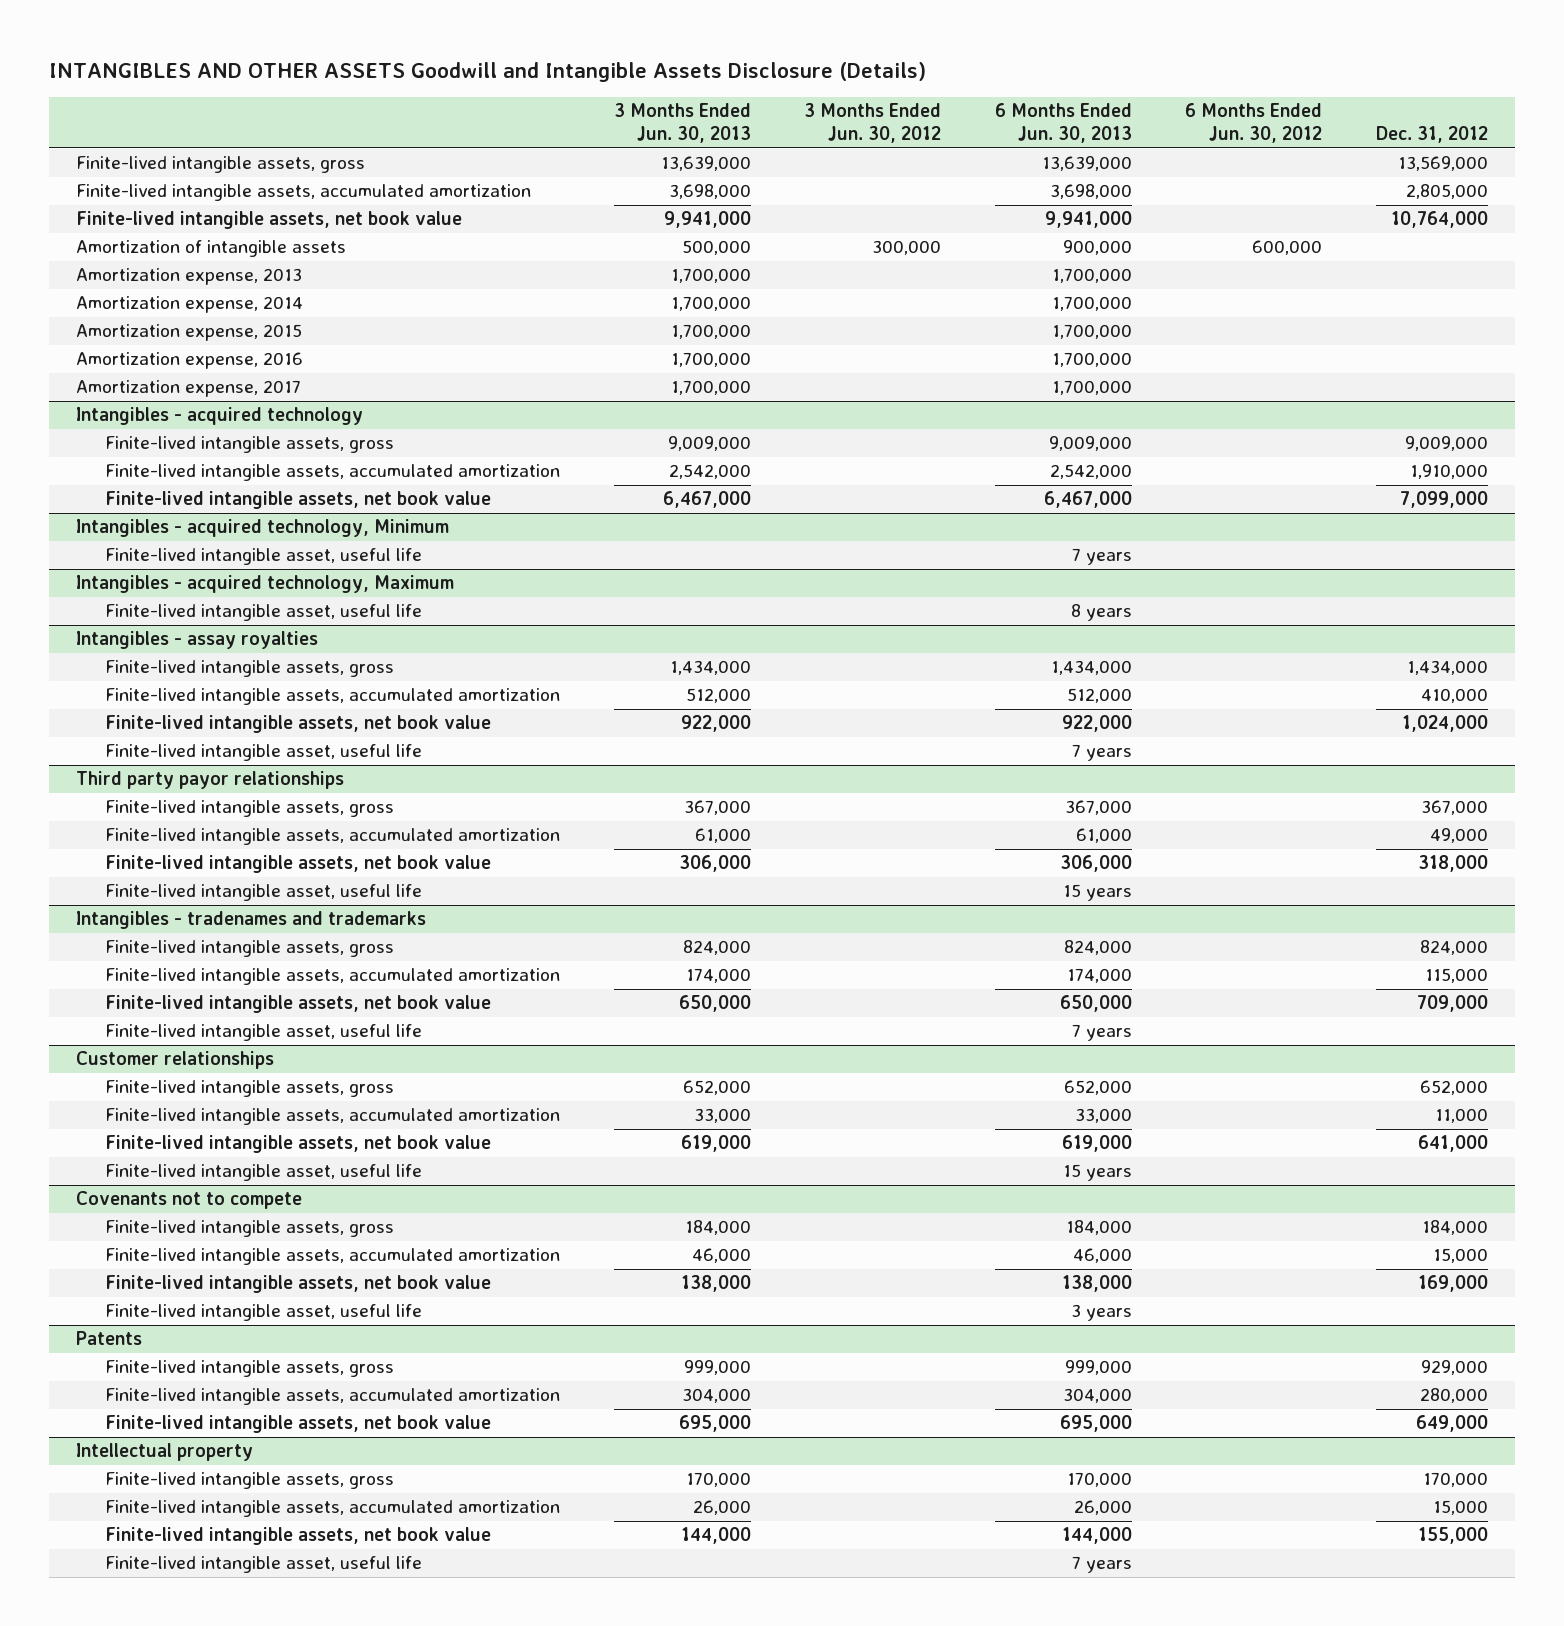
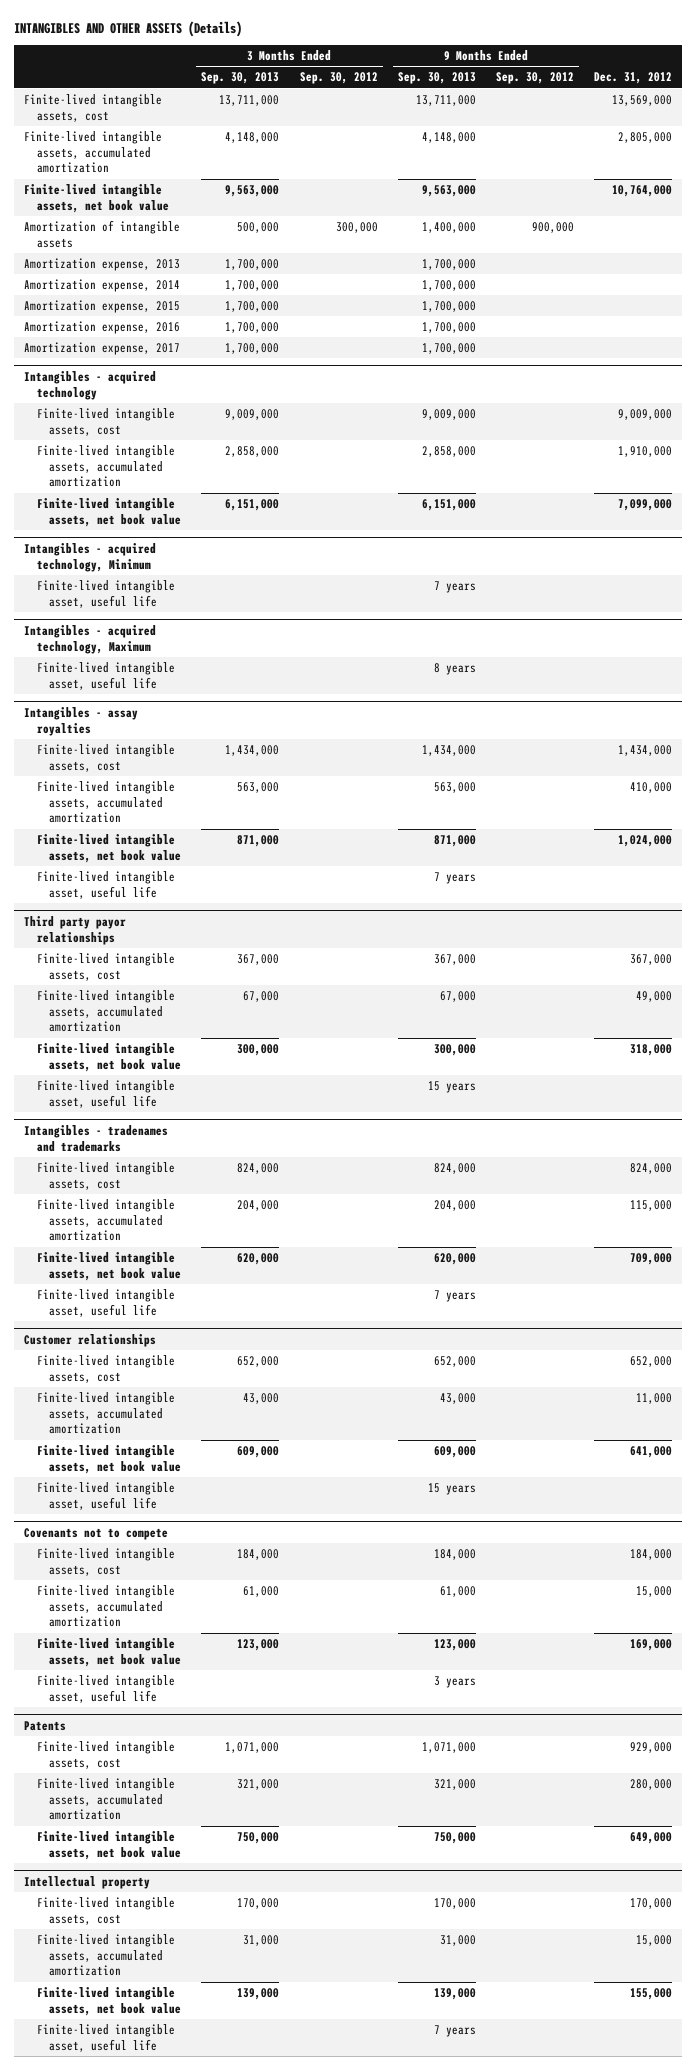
- INTANGIBLES AND OTHER ASSETS Goodwill and Intangible Assets Disclosure (Details)
+ INTANGIBLES AND OTHER ASSETS (Details)
- | 3 Months Ended Jun. 30, 2013 | 3 Months Ended Jun. 30, 2012 | 6 Months Ended Jun. 30, 2013 | 6 Months Ended Jun. 30, 2012 | Dec. 31, 2012
+ | 3 Months Ended Sep. 30, 2013 | 3 Months Ended Sep. 30, 2012 | 9 Months Ended Sep. 30, 2013 | 9 Months Ended Sep. 30, 2012 | Dec. 31, 2012
- Finite-lived intangible assets, gross | 13,639,000 | | 13,639,000 | | 13,569,000
+ Finite-lived intangible assets, cost | 13,711,000 | | 13,711,000 | | 13,569,000
@ Intangibles - acquired technology
- Finite-lived intangible assets, gross | 9,009,000 | | 9,009,000 | | 9,009,000
+ Finite-lived intangible assets, cost | 9,009,000 | | 9,009,000 | | 9,009,000
@ Intangibles - assay royalties
- Finite-lived intangible assets, gross | 1,434,000 | | 1,434,000 | | 1,434,000
+ Finite-lived intangible assets, cost | 1,434,000 | | 1,434,000 | | 1,434,000
@ Third party payor relationships
- Finite-lived intangible assets, gross | 367,000 | | 367,000 | | 367,000
+ Finite-lived intangible assets, cost | 367,000 | | 367,000 | | 367,000
@ Intangibles - tradenames and trademarks
- Finite-lived intangible assets, gross | 824,000 | | 824,000 | | 824,000
+ Finite-lived intangible assets, cost | 824,000 | | 824,000 | | 824,000
@ Customer relationships
- Finite-lived intangible assets, gross | 652,000 | | 652,000 | | 652,000
+ Finite-lived intangible assets, cost | 652,000 | | 652,000 | | 652,000
@ Covenants not to compete
- Finite-lived intangible assets, gross | 184,000 | | 184,000 | | 184,000
+ Finite-lived intangible assets, cost | 184,000 | | 184,000 | | 184,000
@ Patents
- Finite-lived intangible assets, gross | 999,000 | | 999,000 | | 929,000
+ Finite-lived intangible assets, cost | 1,071,000 | | 1,071,000 | | 929,000
@ Intellectual property
- Finite-lived intangible assets, gross | 170,000 | | 170,000 | | 170,000
+ Finite-lived intangible assets, cost | 170,000 | | 170,000 | | 170,000

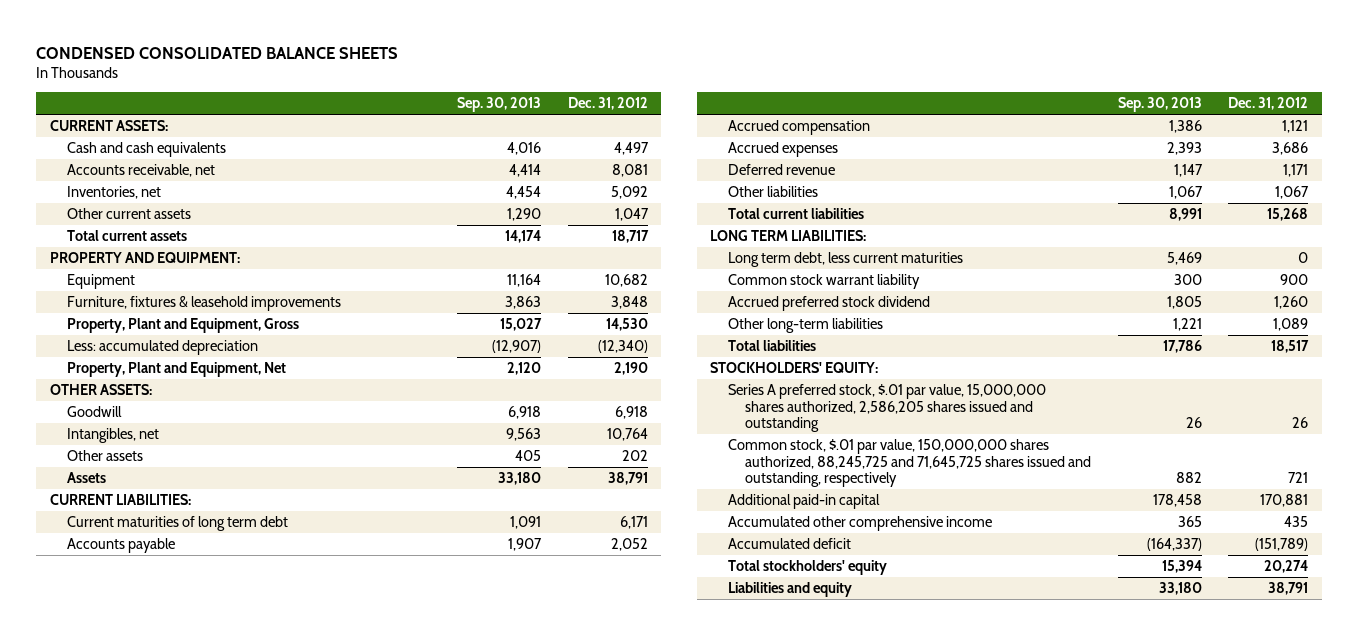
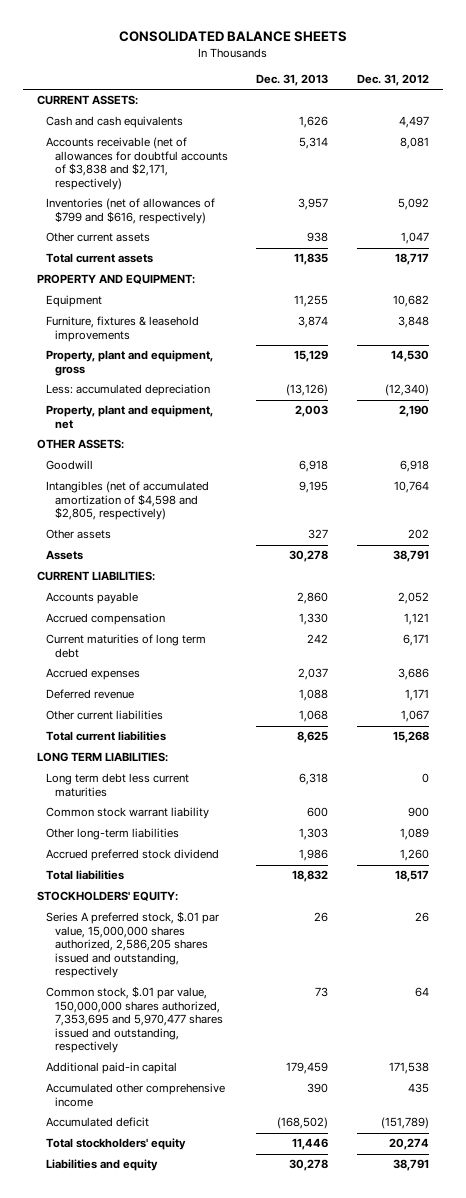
- CONDENSED CONSOLIDATED BALANCE SHEETS
+ CONSOLIDATED BALANCE SHEETS
- | Sep. 30, 2013 | Dec. 31, 2012
+ | Dec. 31, 2013 | Dec. 31, 2012
- Accounts receivable, net | 4,414 | 8,081
- Inventories, net | 4,454 | 5,092
+ Accounts receivable (net of allowances for doubtful accounts of $3,838 and $2,171, respectively) | 5,314 | 8,081
+ Inventories (net of allowances of $799 and $616, respectively) | 3,957 | 5,092
- Property, Plant and Equipment, Gross | 15,027 | 14,530
+ Property, plant and equipment, gross | 15,129 | 14,530
- Property, Plant and Equipment, Net | 2,120 | 2,190
+ Property, plant and equipment, net | 2,003 | 2,190
- Intangibles, net | 9,563 | 10,764
+ Intangibles (net of accumulated amortization of $4,598 and $2,805, respectively) | 9,195 | 10,764
moved down: Current maturities of long term debt | 242 | 6,171
- Other liabilities | 1,067 | 1,067
+ Other current liabilities | 1,068 | 1,067
- Long term debt, less current maturities | 5,469 | 0
+ Long term debt less current maturities | 6,318 | 0
moved down: Accrued preferred stock dividend | 1,986 | 1,260
- Series A preferred stock, $.01 par value, 15,000,000 shares authorized, 2,586,205 shares issued and outstanding | 26 | 26
- Common stock, $.01 par value, 150,000,000 shares authorized, 88,245,725 and 71,645,725 shares issued and outstanding, respectively | 882 | 721
- Additional paid-in capital | 178,458 | 170,881
+ Series A preferred stock, $.01 par value, 15,000,000 shares authorized, 2,586,205 shares issued and outstanding, respectively | 26 | 26
+ Common stock, $.01 par value, 150,000,000 shares authorized, 7,353,695 and 5,970,477 shares issued and outstanding, respectively | 73 | 64
+ Additional paid-in capital | 179,459 | 171,538

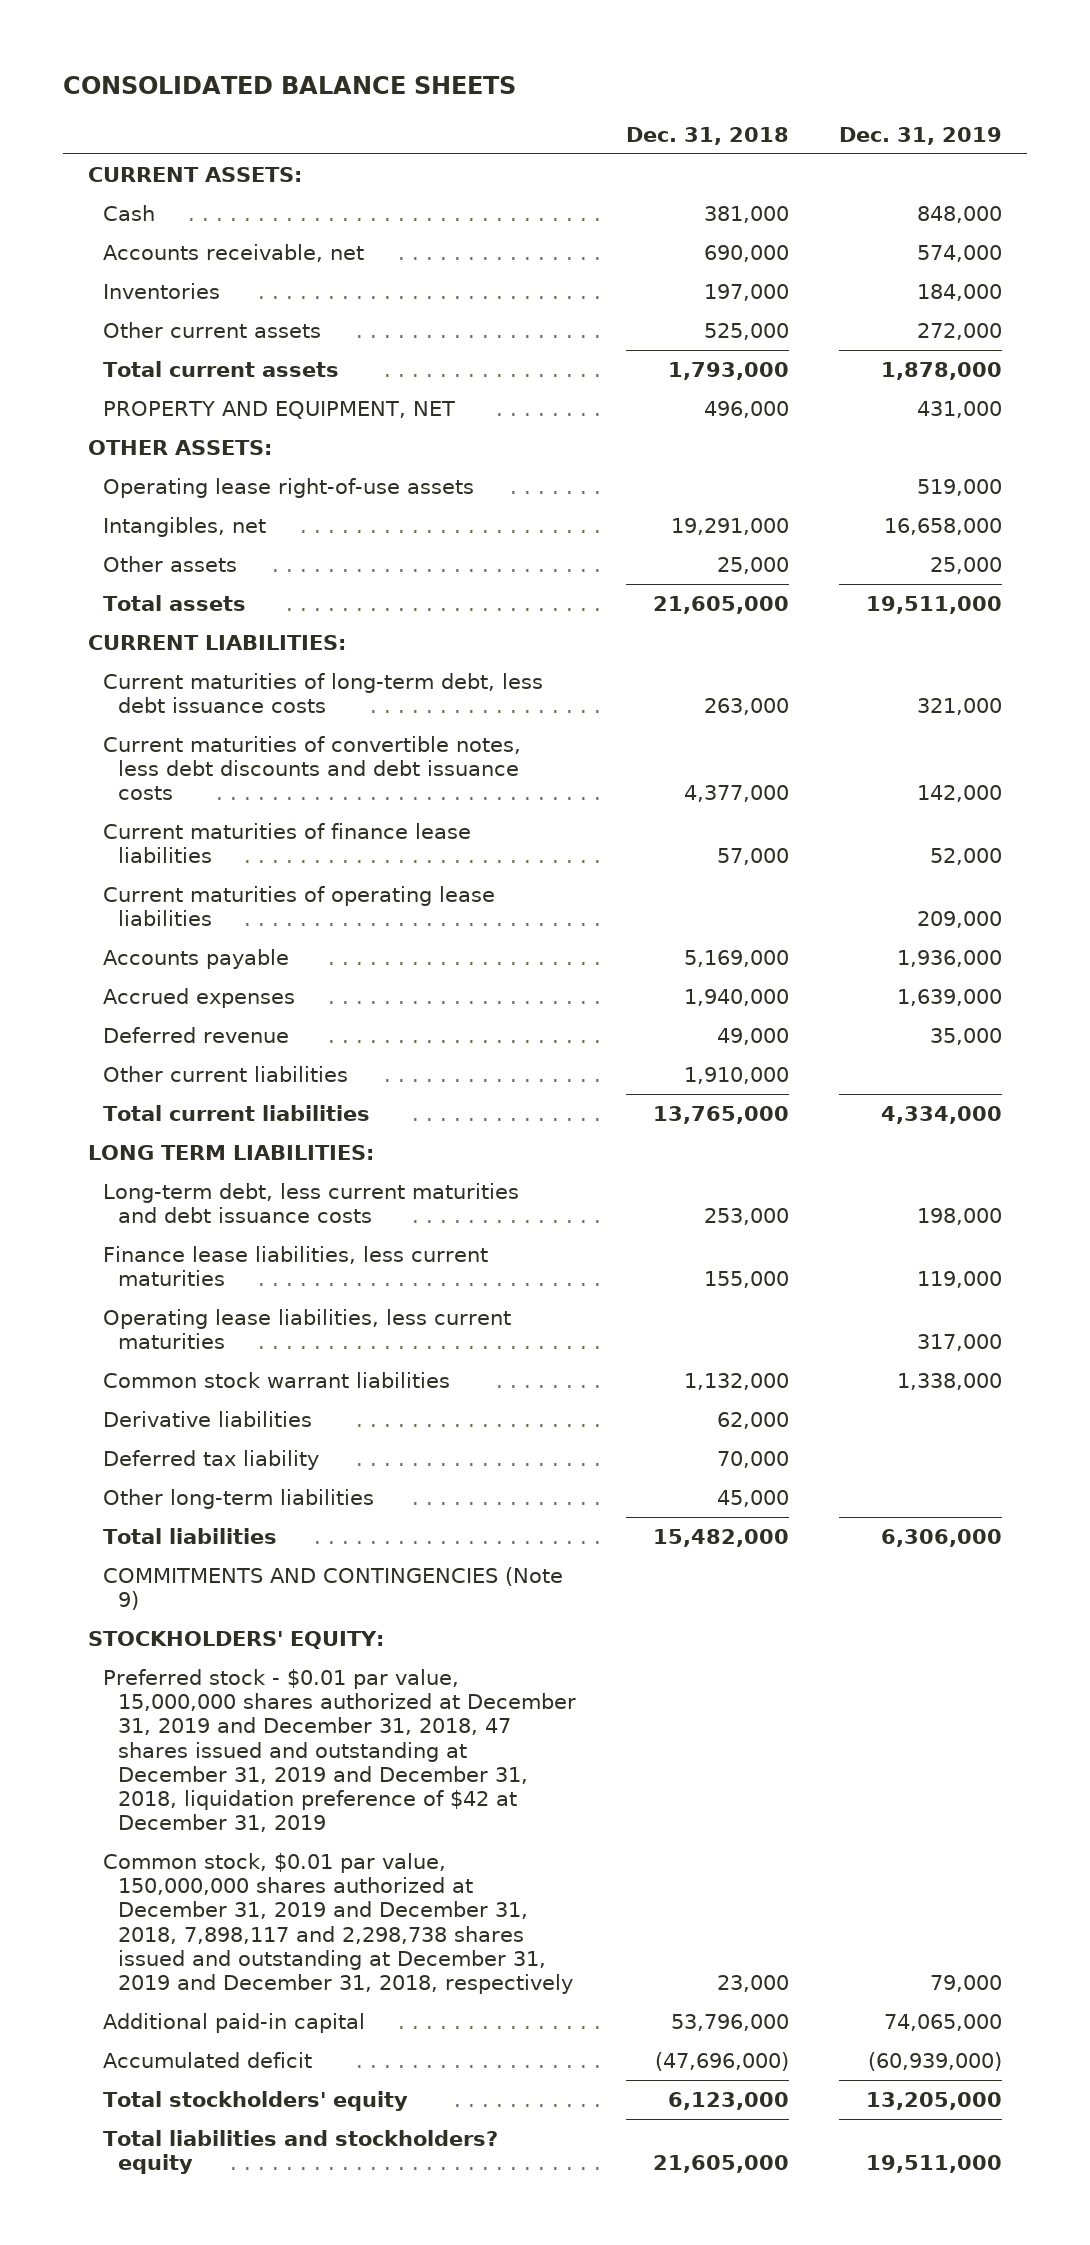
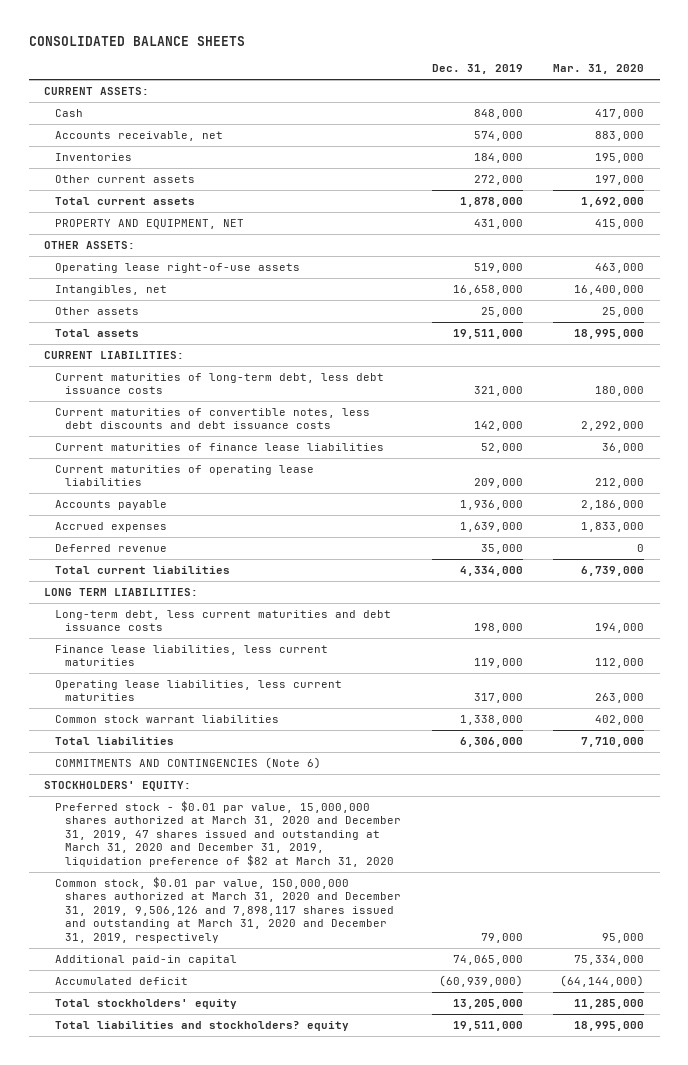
- | Dec. 31, 2018 | Dec. 31, 2019
+ | Dec. 31, 2019 | Mar. 31, 2020
- Other current liabilities | 1,910,000 |
- Derivative liabilities | 62,000 |
- Deferred tax liability | 70,000 |
- Other long-term liabilities | 45,000 |
- COMMITMENTS AND CONTINGENCIES (Note 9)
+ COMMITMENTS AND CONTINGENCIES (Note 6)
- Preferred stock - $0.01 par value, 15,000,000 shares authorized at December 31, 2019 and December 31, 2018, 47 shares issued and outstanding at December 31, 2019 and December 31, 2018, liquidation preference of $42 at December 31, 2019
- Common stock, $0.01 par value, 150,000,000 shares authorized at December 31, 2019 and December 31, 2018, 7,898,117 and 2,298,738 shares issued and outstanding at December 31, 2019 and December 31, 2018, respectively | 23,000 | 79,000
+ Preferred stock - $0.01 par value, 15,000,000 shares authorized at March 31, 2020 and December 31, 2019, 47 shares issued and outstanding at March 31, 2020 and December 31, 2019, liquidation preference of $82 at March 31, 2020
+ Common stock, $0.01 par value, 150,000,000 shares authorized at March 31, 2020 and December 31, 2019, 9,506,126 and 7,898,117 shares issued and outstanding at March 31, 2020 and December 31, 2019, respectively | 79,000 | 95,000

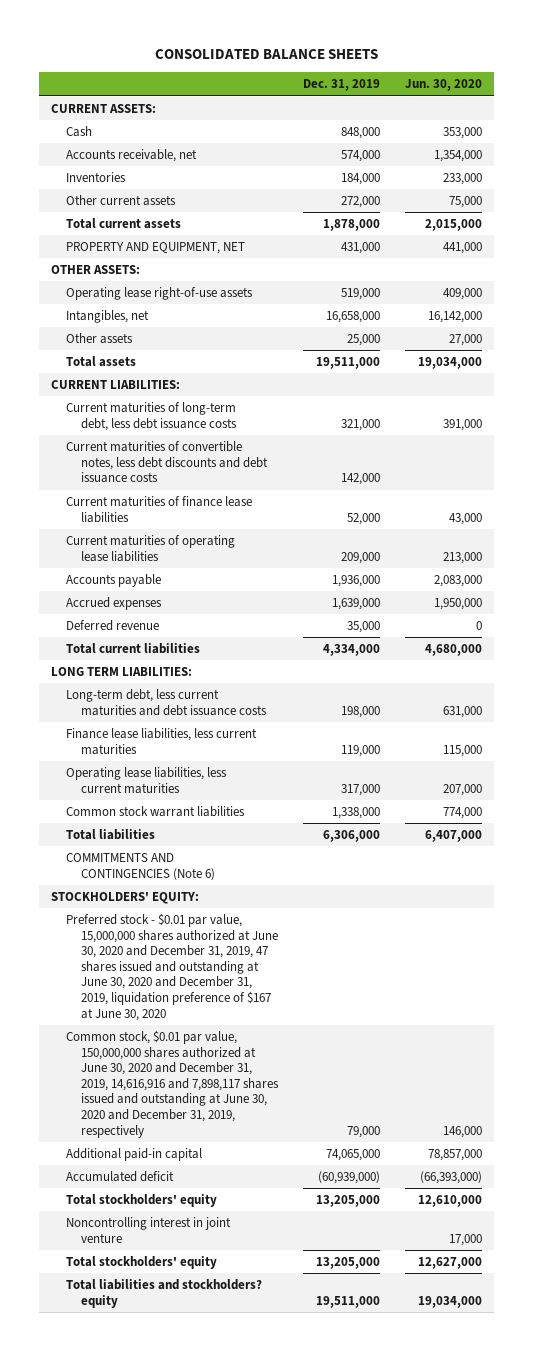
- | Dec. 31, 2019 | Mar. 31, 2020
+ | Dec. 31, 2019 | Jun. 30, 2020
- Preferred stock - $0.01 par value, 15,000,000 shares authorized at March 31, 2020 and December 31, 2019, 47 shares issued and outstanding at March 31, 2020 and December 31, 2019, liquidation preference of $82 at March 31, 2020
- Common stock, $0.01 par value, 150,000,000 shares authorized at March 31, 2020 and December 31, 2019, 9,506,126 and 7,898,117 shares issued and outstanding at March 31, 2020 and December 31, 2019, respectively | 79,000 | 95,000
+ Preferred stock - $0.01 par value, 15,000,000 shares authorized at June 30, 2020 and December 31, 2019, 47 shares issued and outstanding at June 30, 2020 and December 31, 2019, liquidation preference of $167 at June 30, 2020
+ Common stock, $0.01 par value, 150,000,000 shares authorized at June 30, 2020 and December 31, 2019, 14,616,916 and 7,898,117 shares issued and outstanding at June 30, 2020 and December 31, 2019, respectively | 79,000 | 146,000
+ Noncontrolling interest in joint venture | | 17,000
+ Total stockholders' equity | 13,205,000 | 12,627,000

